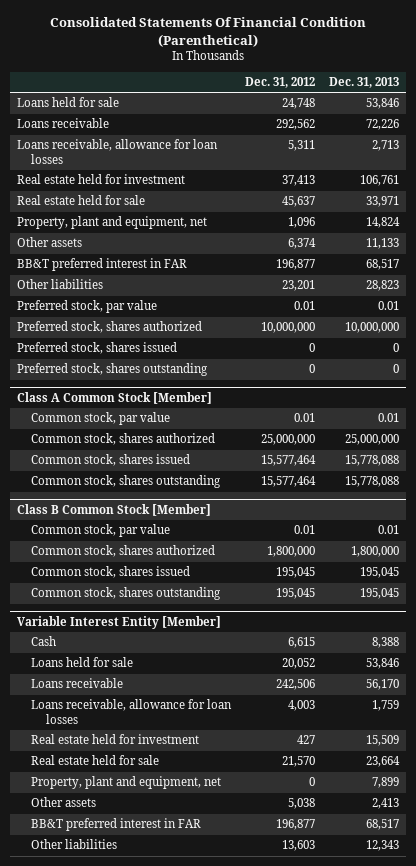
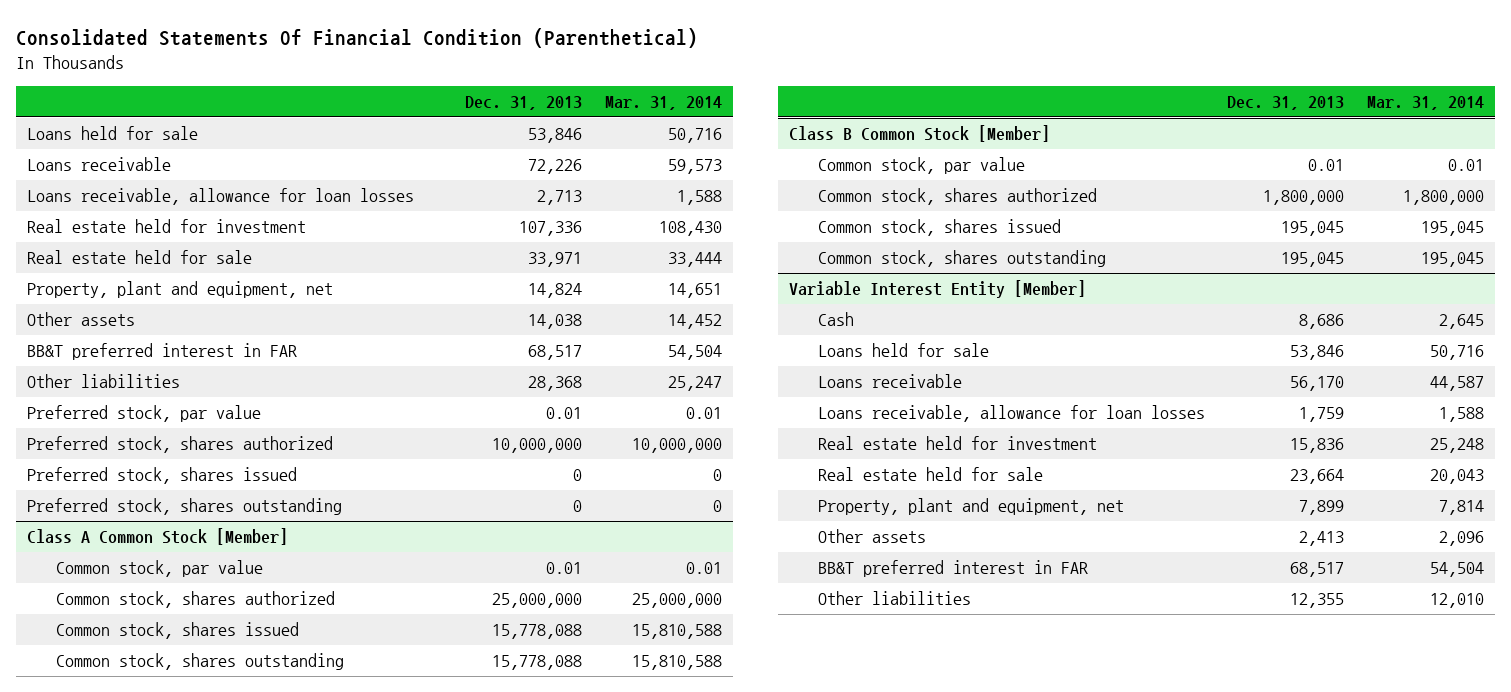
- | Dec. 31, 2012 | Dec. 31, 2013
+ | Dec. 31, 2013 | Mar. 31, 2014
- Real estate held for investment | 37,413 | 106,761
+ Real estate held for investment | 107,336 | 108,430
- Other assets | 6,374 | 11,133
+ Other assets | 14,038 | 14,452
- Other liabilities | 23,201 | 28,823
+ Other liabilities | 28,368 | 25,247
@ Variable Interest Entity [Member]
- Cash | 6,615 | 8,388
+ Cash | 8,686 | 2,645
- Real estate held for investment | 427 | 15,509
+ Real estate held for investment | 15,836 | 25,248
- Other liabilities | 13,603 | 12,343
+ Other liabilities | 12,355 | 12,010

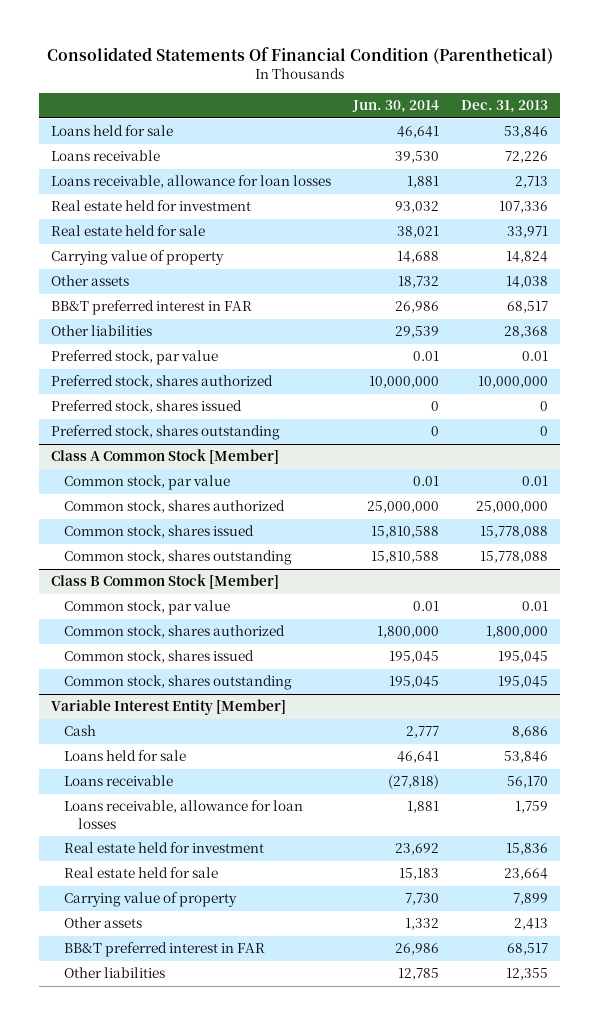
- | Dec. 31, 2013 | Mar. 31, 2014
+ | Jun. 30, 2014 | Dec. 31, 2013
- Property, plant and equipment, net | 14,824 | 14,651
+ Carrying value of property | 14,688 | 14,824
@ Variable Interest Entity [Member]
- Property, plant and equipment, net | 7,899 | 7,814
+ Carrying value of property | 7,730 | 7,899

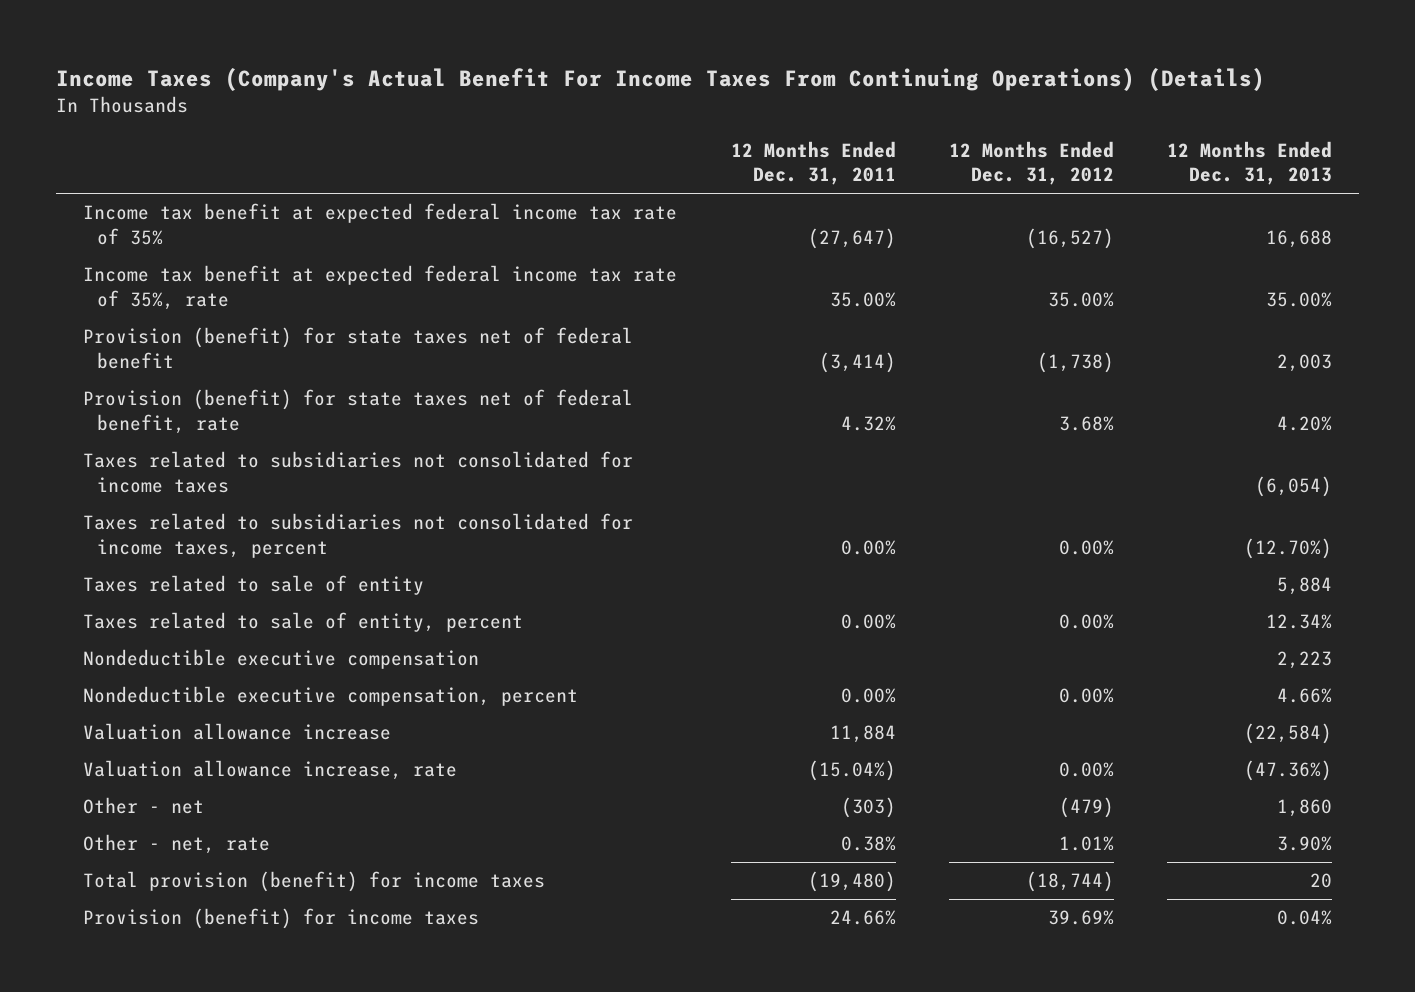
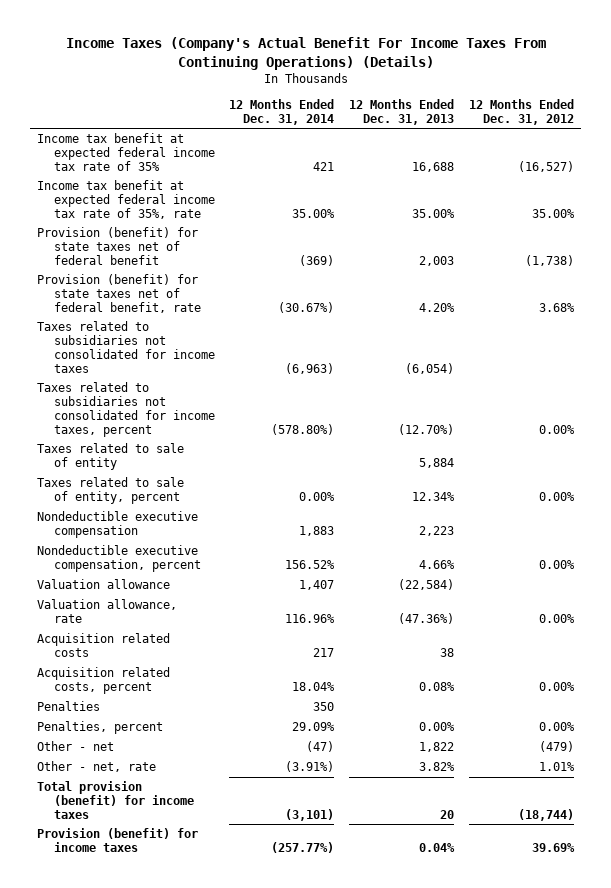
- | 12 Months Ended Dec. 31, 2011 | 12 Months Ended Dec. 31, 2012 | 12 Months Ended Dec. 31, 2013
+ | 12 Months Ended Dec. 31, 2014 | 12 Months Ended Dec. 31, 2013 | 12 Months Ended Dec. 31, 2012
- Valuation allowance increase | 11,884 | | (22,584)
- Valuation allowance increase, rate | (15.04%) | 0.00% | (47.36%)
- Other - net | (303) | (479) | 1,860
- Other - net, rate | 0.38% | 1.01% | 3.90%
+ Valuation allowance | 1,407 | (22,584) |
+ Valuation allowance, rate | 116.96% | (47.36%) | 0.00%
+ Acquisition related costs | 217 | 38 |
+ Acquisition related costs, percent | 18.04% | 0.08% | 0.00%
+ Penalties | 350 | |
+ Penalties, percent | 29.09% | 0.00% | 0.00%
+ Other - net | (47) | 1,822 | (479)
+ Other - net, rate | (3.91%) | 3.82% | 1.01%

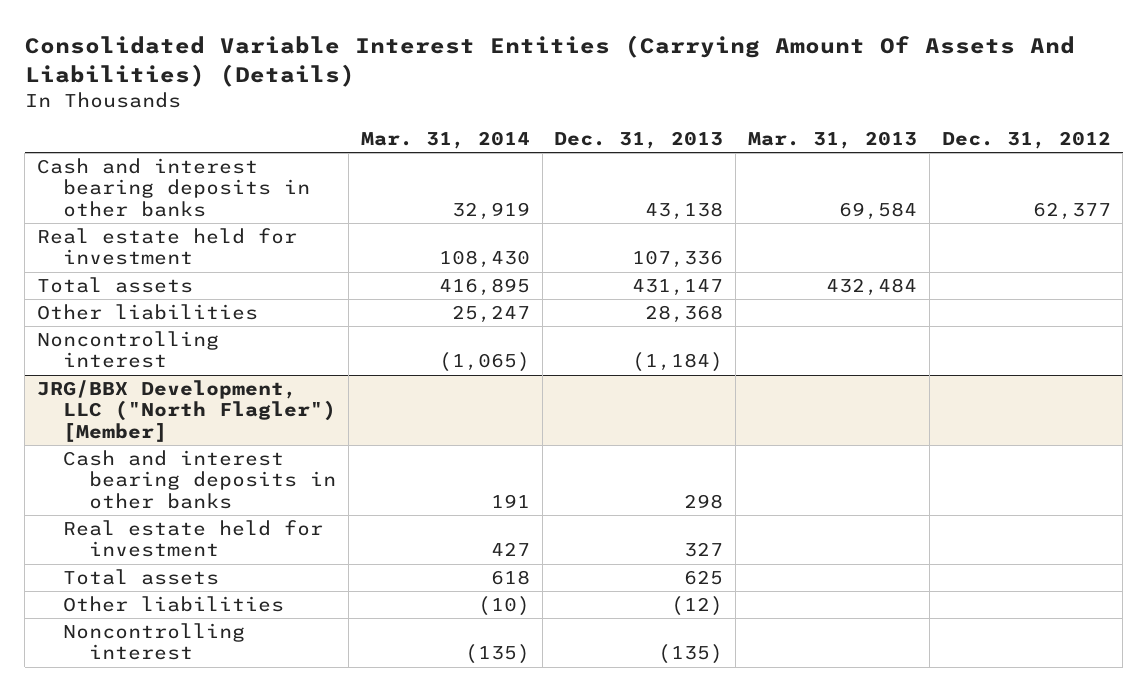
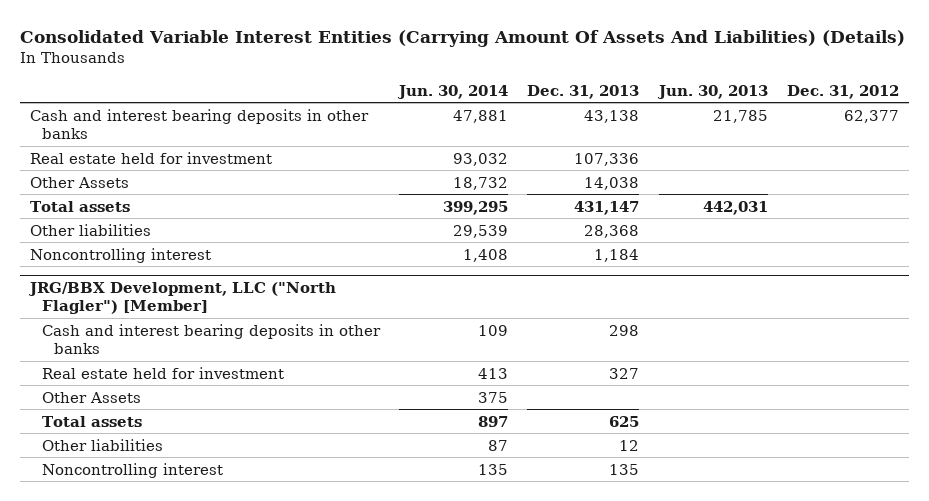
- | Mar. 31, 2014 | Dec. 31, 2013 | Mar. 31, 2013 | Dec. 31, 2012
+ | Jun. 30, 2014 | Dec. 31, 2013 | Jun. 30, 2013 | Dec. 31, 2012
+ Other Assets | 18,732 | 14,038 | |
- Noncontrolling interest | (1,065) | (1,184) | |
+ Noncontrolling interest | 1,408 | 1,184 | |
@ JRG/BBX Development, LLC ("North Flagler") [Member]
+ Other Assets | 375 | | |
- Other liabilities | (10) | (12) | |
- Noncontrolling interest | (135) | (135) | |
+ Other liabilities | 87 | 12 | |
+ Noncontrolling interest | 135 | 135 | |

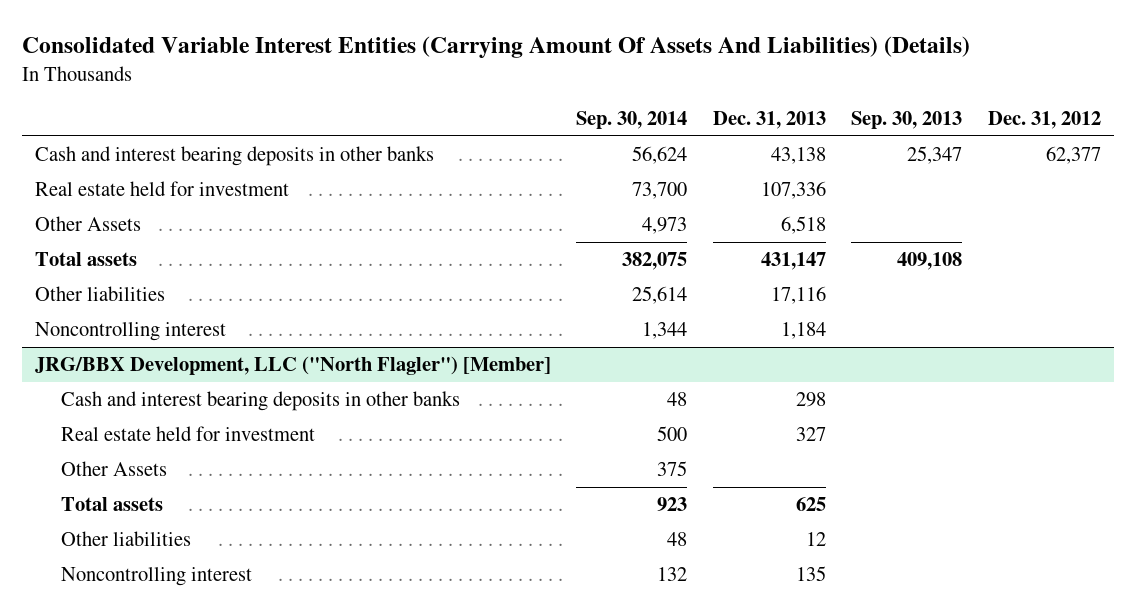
- | Jun. 30, 2014 | Dec. 31, 2013 | Jun. 30, 2013 | Dec. 31, 2012
+ | Sep. 30, 2014 | Dec. 31, 2013 | Sep. 30, 2013 | Dec. 31, 2012
- Other Assets | 18,732 | 14,038 | |
+ Other Assets | 4,973 | 6,518 | |
- Other liabilities | 29,539 | 28,368 | |
+ Other liabilities | 25,614 | 17,116 | |

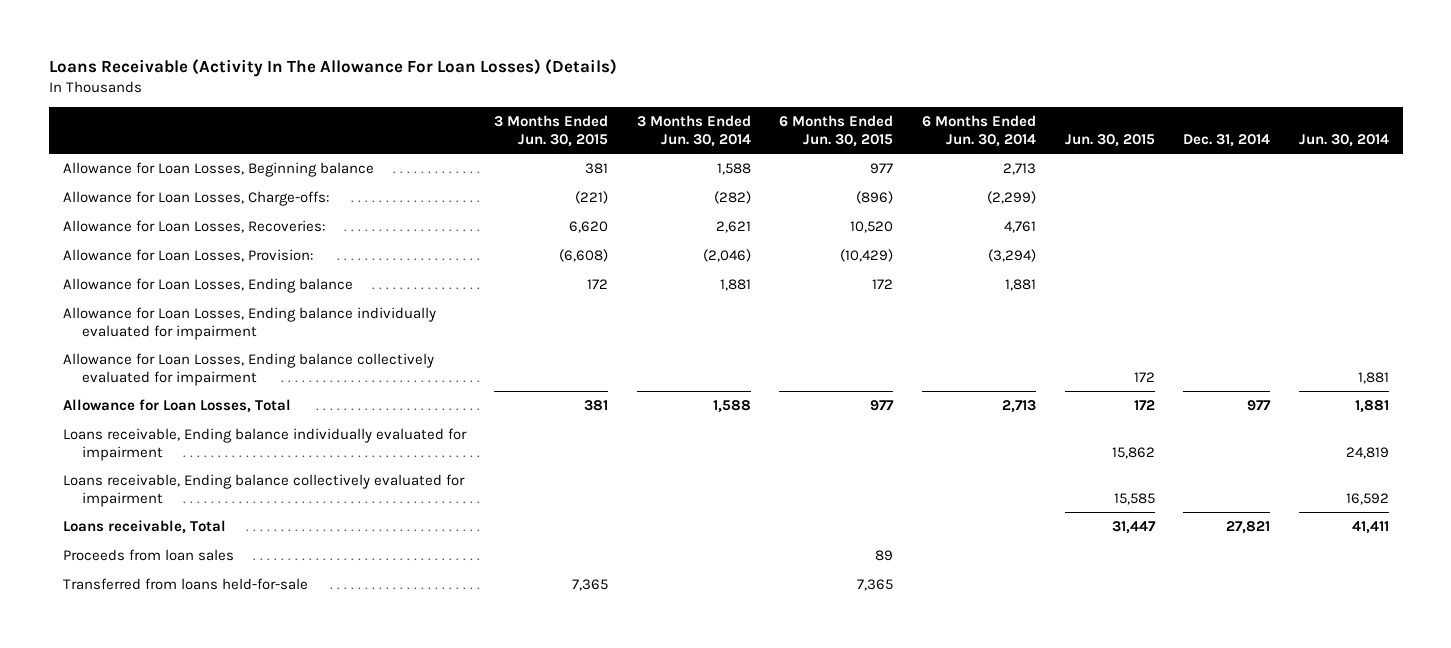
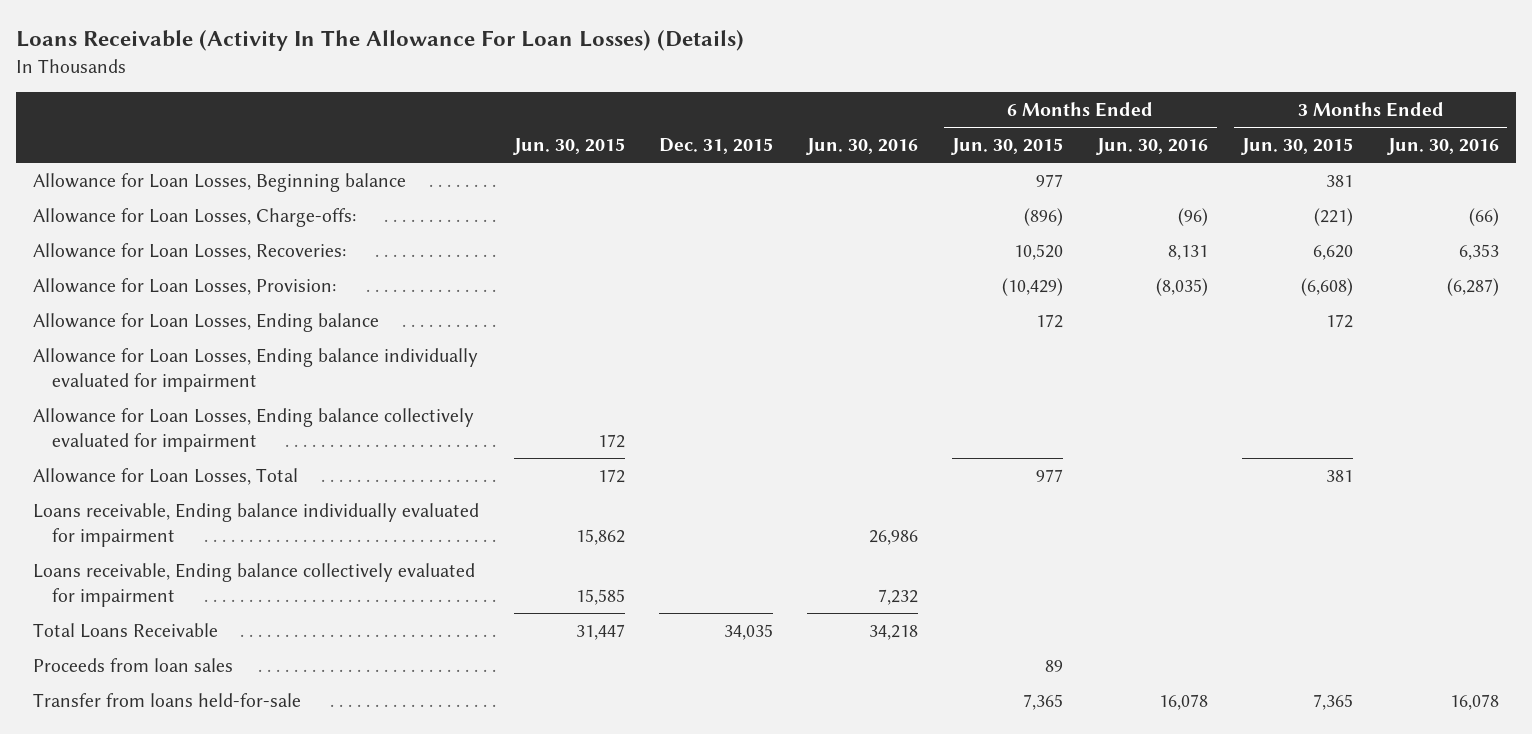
- | 3 Months Ended Jun. 30, 2015 | 3 Months Ended Jun. 30, 2014 | 6 Months Ended Jun. 30, 2015 | 6 Months Ended Jun. 30, 2014 | Jun. 30, 2015 | Dec. 31, 2014 | Jun. 30, 2014
+ | Jun. 30, 2015 | Dec. 31, 2015 | Jun. 30, 2016 | 6 Months Ended Jun. 30, 2015 | 6 Months Ended Jun. 30, 2016 | 3 Months Ended Jun. 30, 2015 | 3 Months Ended Jun. 30, 2016
- Loans receivable, Total | | | | | 31,447 | 27,821 | 41,411
+ Total Loans Receivable | 31,447 | 34,035 | 34,218 | | | |
- Transferred from loans held-for-sale | 7,365 | | 7,365 | | | |
+ Transfer from loans held-for-sale | | | | 7,365 | 16,078 | 7,365 | 16,078

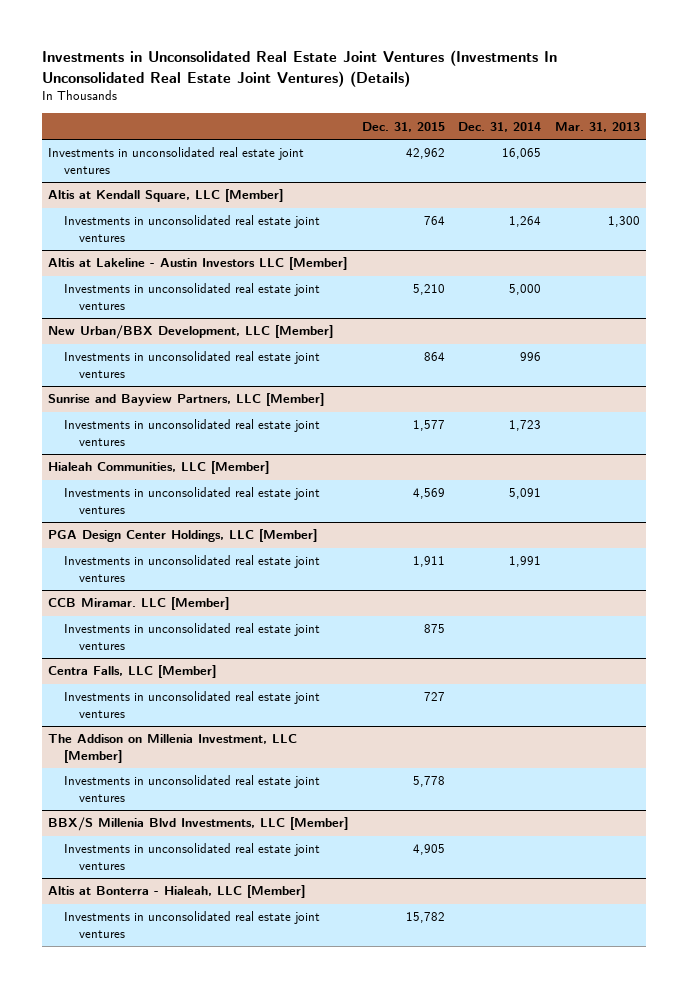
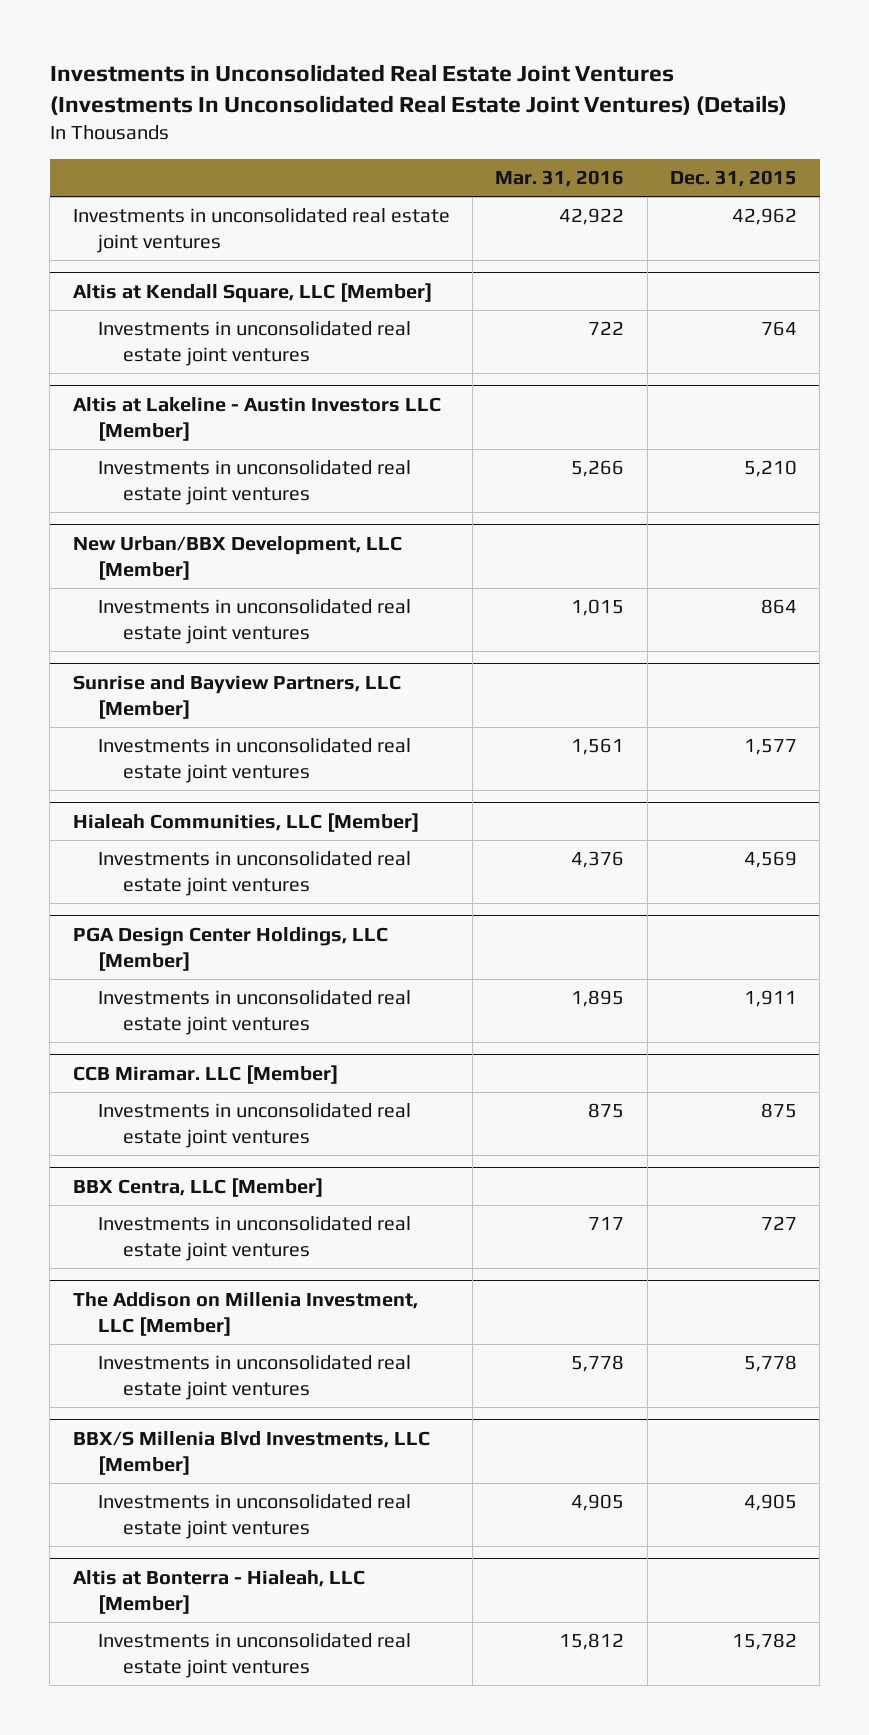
- | Dec. 31, 2015 | Dec. 31, 2014 | Mar. 31, 2013
+ | Mar. 31, 2016 | Dec. 31, 2015
- Centra Falls, LLC [Member]
+ BBX Centra, LLC [Member]

